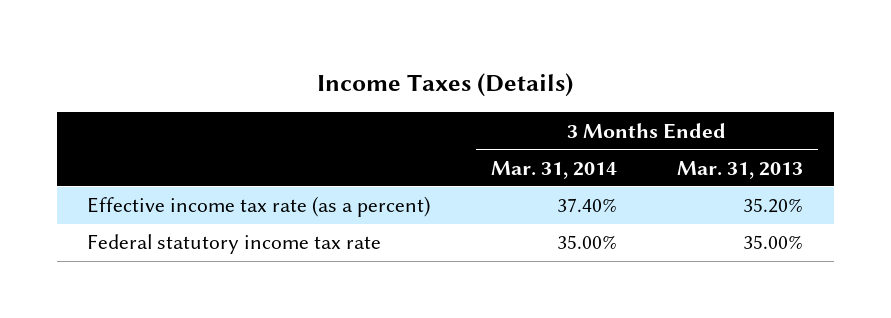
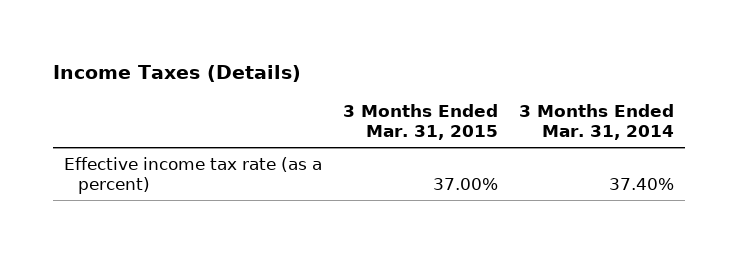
- | 3 Months Ended Mar. 31, 2014 | 3 Months Ended Mar. 31, 2013
+ | 3 Months Ended Mar. 31, 2015 | 3 Months Ended Mar. 31, 2014
- Federal statutory income tax rate | 35.00% | 35.00%

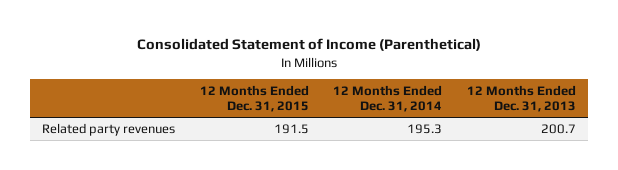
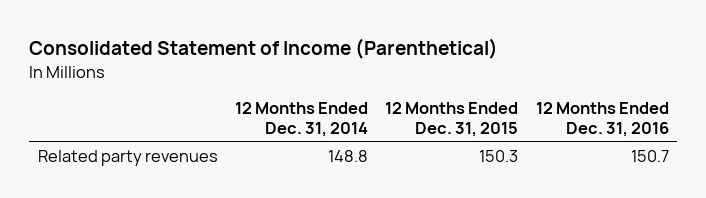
- | 12 Months Ended Dec. 31, 2015 | 12 Months Ended Dec. 31, 2014 | 12 Months Ended Dec. 31, 2013
+ | 12 Months Ended Dec. 31, 2014 | 12 Months Ended Dec. 31, 2015 | 12 Months Ended Dec. 31, 2016
- Related party revenues | 191.5 | 195.3 | 200.7
+ Related party revenues | 148.8 | 150.3 | 150.7

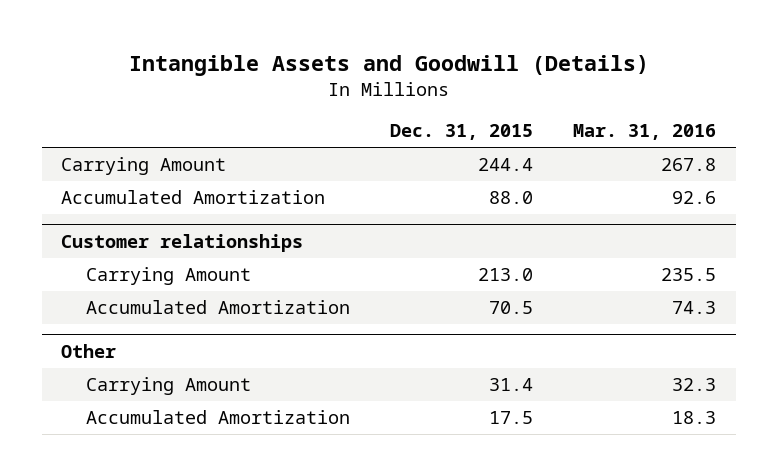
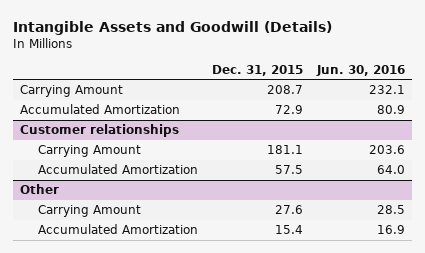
- | Dec. 31, 2015 | Mar. 31, 2016
+ | Dec. 31, 2015 | Jun. 30, 2016
- Carrying Amount | 244.4 | 267.8
- Accumulated Amortization | 88.0 | 92.6
+ Carrying Amount | 208.7 | 232.1
+ Accumulated Amortization | 72.9 | 80.9
@ Customer relationships
- Carrying Amount | 213.0 | 235.5
- Accumulated Amortization | 70.5 | 74.3
+ Carrying Amount | 181.1 | 203.6
+ Accumulated Amortization | 57.5 | 64.0
@ Other
- Carrying Amount | 31.4 | 32.3
- Accumulated Amortization | 17.5 | 18.3
+ Carrying Amount | 27.6 | 28.5
+ Accumulated Amortization | 15.4 | 16.9

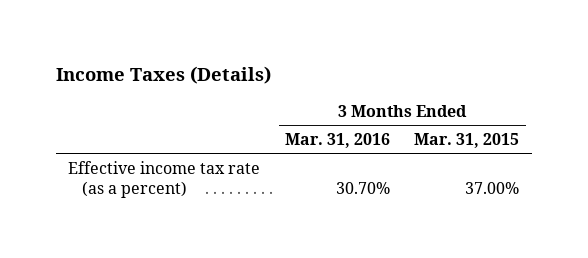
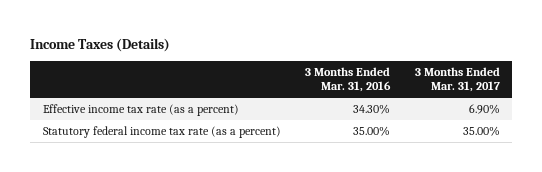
- | 3 Months Ended Mar. 31, 2016 | 3 Months Ended Mar. 31, 2015
+ | 3 Months Ended Mar. 31, 2016 | 3 Months Ended Mar. 31, 2017
- Effective income tax rate (as a percent) | 30.70% | 37.00%
+ Effective income tax rate (as a percent) | 34.30% | 6.90%
+ Statutory federal income tax rate (as a percent) | 35.00% | 35.00%

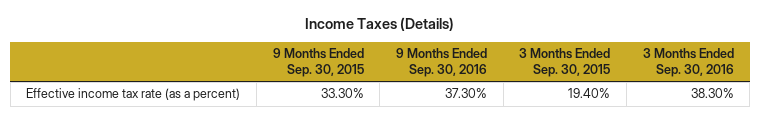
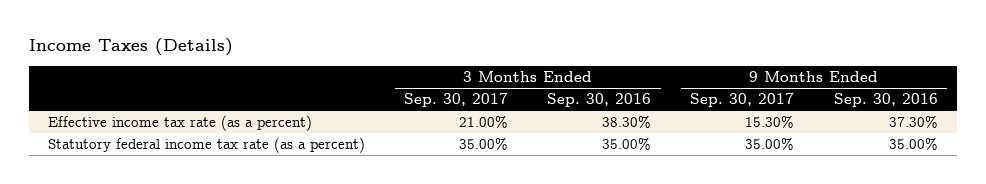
- | 9 Months Ended Sep. 30, 2015 | 9 Months Ended Sep. 30, 2016 | 3 Months Ended Sep. 30, 2015 | 3 Months Ended Sep. 30, 2016
+ | 3 Months Ended Sep. 30, 2017 | 3 Months Ended Sep. 30, 2016 | 9 Months Ended Sep. 30, 2017 | 9 Months Ended Sep. 30, 2016
+ Statutory federal income tax rate (as a percent) | 35.00% | 35.00% | 35.00% | 35.00%

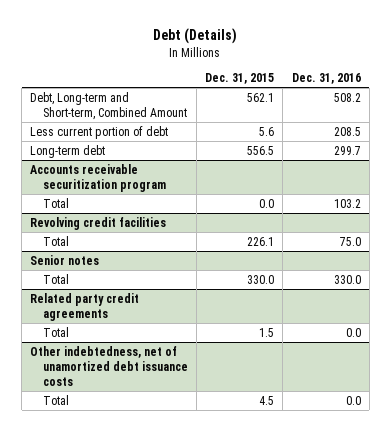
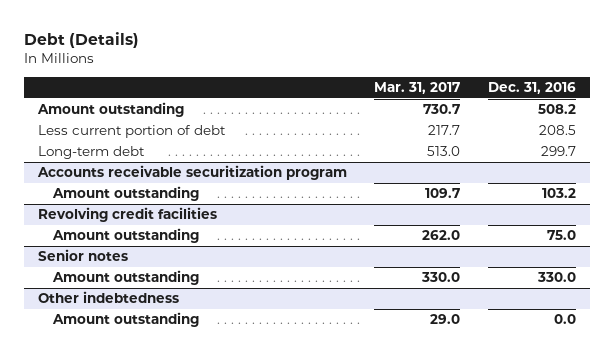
- | Dec. 31, 2015 | Dec. 31, 2016
+ | Mar. 31, 2017 | Dec. 31, 2016
- Debt, Long-term and Short-term, Combined Amount | 562.1 | 508.2
+ Amount outstanding | 730.7 | 508.2
@ Accounts receivable securitization program
- Total | 0.0 | 103.2
+ Amount outstanding | 109.7 | 103.2
@ Revolving credit facilities
- Total | 226.1 | 75.0
+ Amount outstanding | 262.0 | 75.0
@ Senior notes
- Total | 330.0 | 330.0
- Related party credit agreements
- Total | 1.5 | 0.0
- Other indebtedness, net of unamortized debt issuance costs
- Total | 4.5 | 0.0
@ Senior notes
+ Amount outstanding | 330.0 | 330.0
+ Other indebtedness
+ Amount outstanding | 29.0 | 0.0

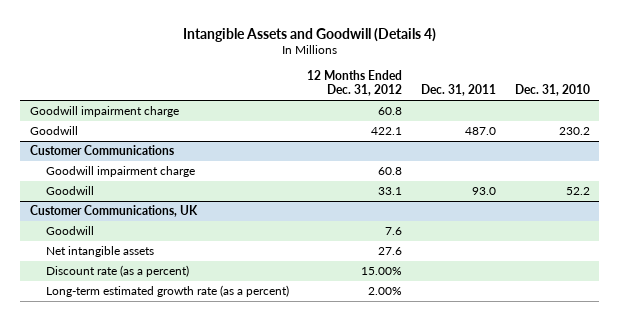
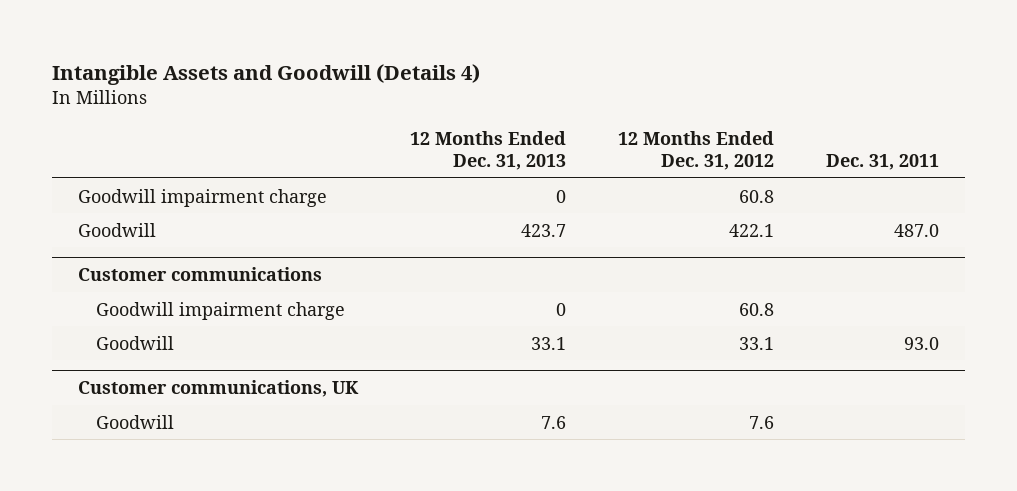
- | 12 Months Ended Dec. 31, 2012 | Dec. 31, 2011 | Dec. 31, 2010
+ | 12 Months Ended Dec. 31, 2013 | 12 Months Ended Dec. 31, 2012 | Dec. 31, 2011
- Customer Communications
+ Customer communications
- Customer Communications, UK
+ Customer communications, UK
- Net intangible assets | 27.6 | |
- Discount rate (as a percent) | 15.00% | |
- Long-term estimated growth rate (as a percent) | 2.00% | |

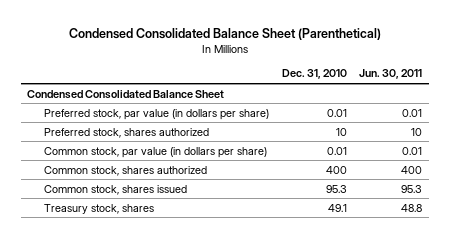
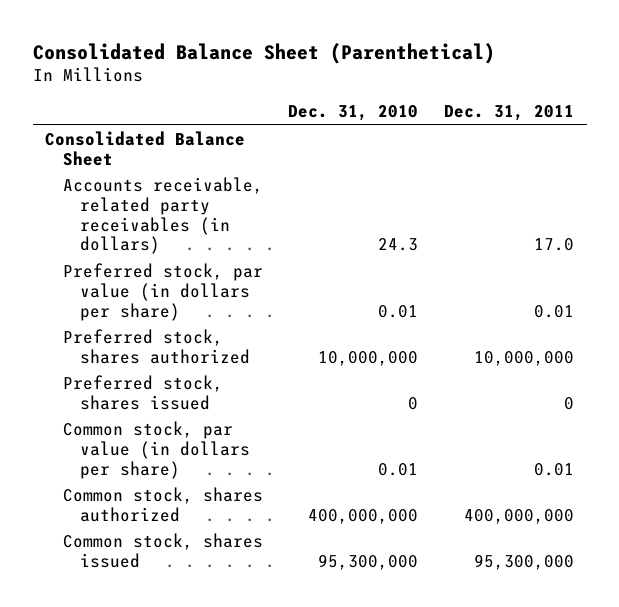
- Condensed Consolidated Balance Sheet (Parenthetical)
+ Consolidated Balance Sheet (Parenthetical)
- | Dec. 31, 2010 | Jun. 30, 2011
+ | Dec. 31, 2010 | Dec. 31, 2011
- Condensed Consolidated Balance Sheet
+ Consolidated Balance Sheet
+ Accounts receivable, related party receivables (in dollars) | 24.3 | 17.0
- Preferred stock, shares authorized | 10 | 10
+ Preferred stock, shares authorized | 10,000,000 | 10,000,000
+ Preferred stock, shares issued | 0 | 0
- Common stock, shares authorized | 400 | 400
- Common stock, shares issued | 95.3 | 95.3
- Treasury stock, shares | 49.1 | 48.8
+ Common stock, shares authorized | 400,000,000 | 400,000,000
+ Common stock, shares issued | 95,300,000 | 95,300,000

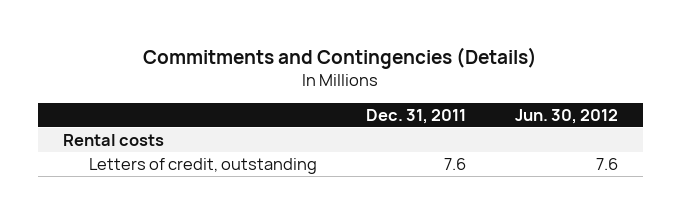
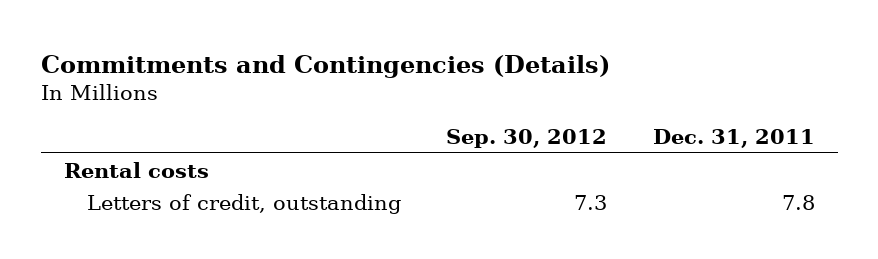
- | Dec. 31, 2011 | Jun. 30, 2012
+ | Sep. 30, 2012 | Dec. 31, 2011
- Letters of credit, outstanding | 7.6 | 7.6
+ Letters of credit, outstanding | 7.3 | 7.8

